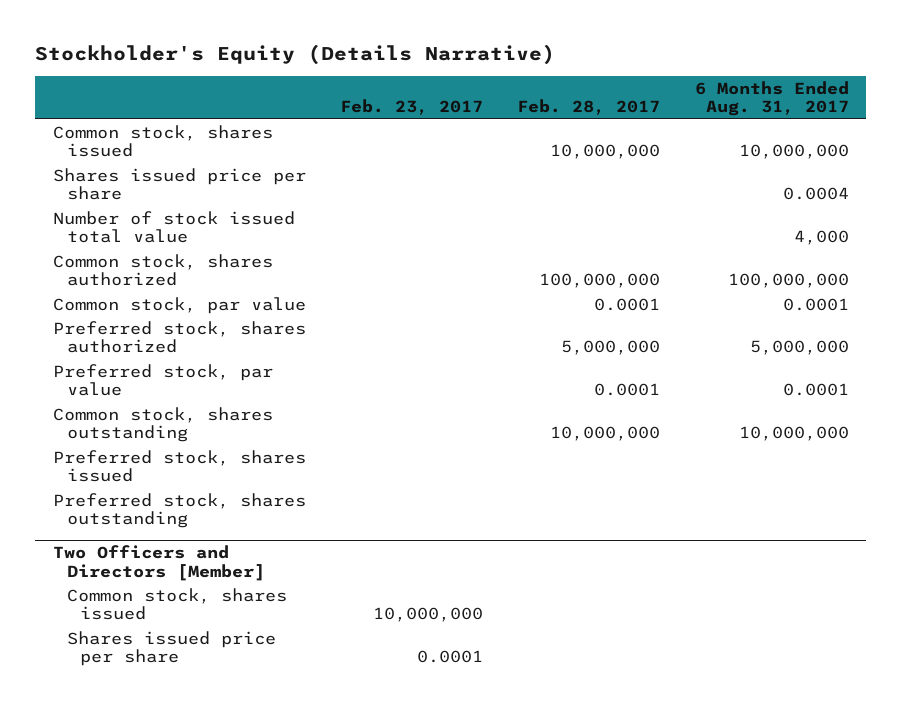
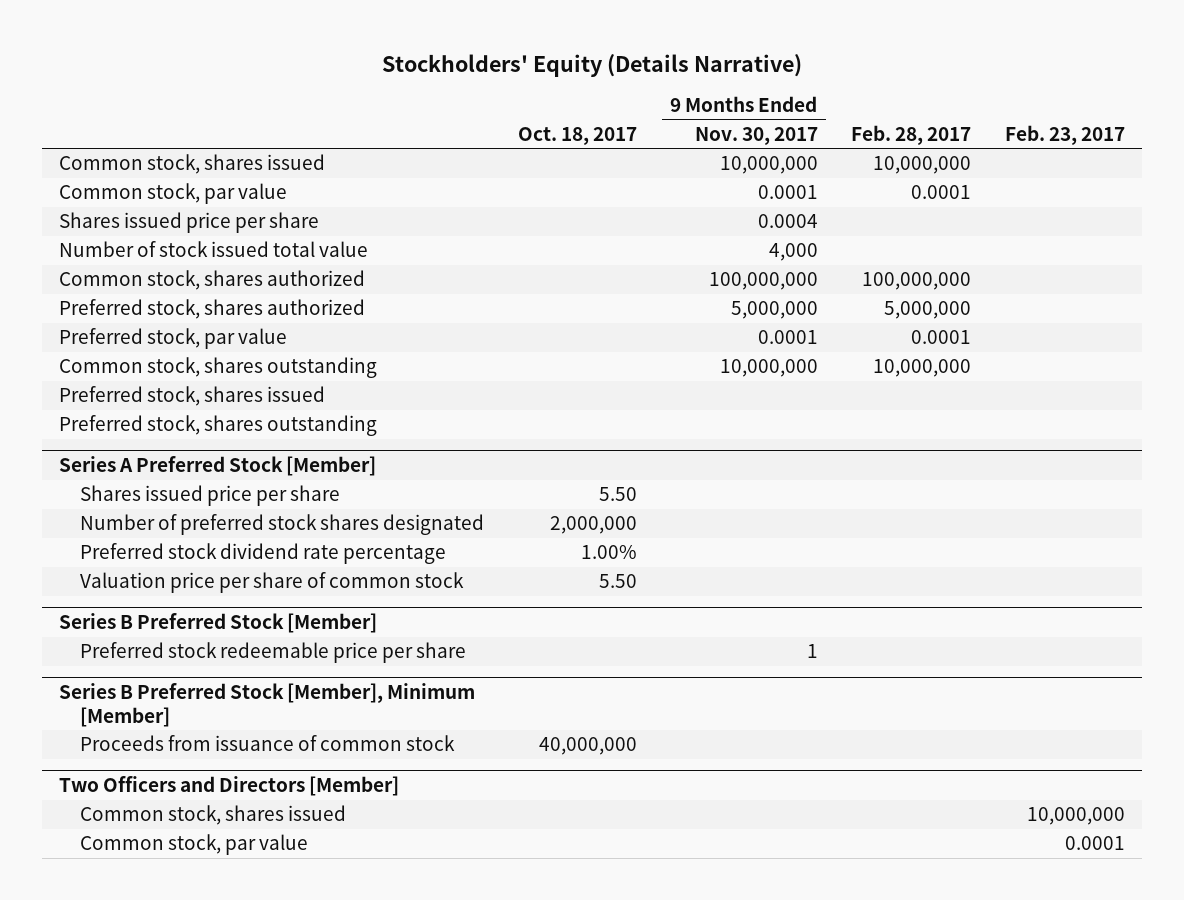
- Stockholder's Equity (Details Narrative)
+ Stockholders' Equity (Details Narrative)
- | Feb. 23, 2017 | Feb. 28, 2017 | 6 Months Ended Aug. 31, 2017
+ | Oct. 18, 2017 | 9 Months Ended Nov. 30, 2017 | Feb. 28, 2017 | Feb. 23, 2017
moved up: Common stock, par value | | 0.0001 | 0.0001 |
+ Series A Preferred Stock [Member]
+ Shares issued price per share | 5.50 | | |
+ Number of preferred stock shares designated | 2,000,000 | | |
+ Preferred stock dividend rate percentage | 1.00% | | |
+ Valuation price per share of common stock | 5.50 | | |
+ Series B Preferred Stock [Member]
+ Preferred stock redeemable price per share | | 1 | |
+ Series B Preferred Stock [Member], Minimum [Member]
+ Proceeds from issuance of common stock | 40,000,000 | | |
@ Two Officers and Directors [Member]
- Shares issued price per share | 0.0001 | |
+ Common stock, par value | | | | 0.0001

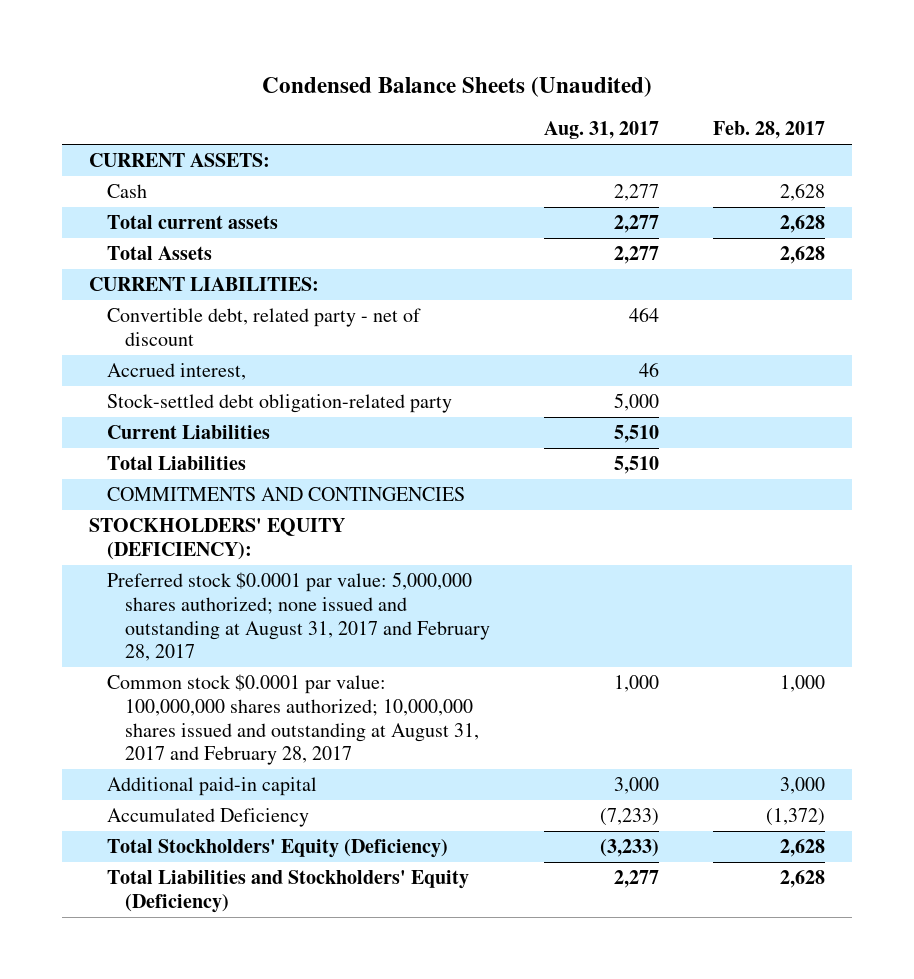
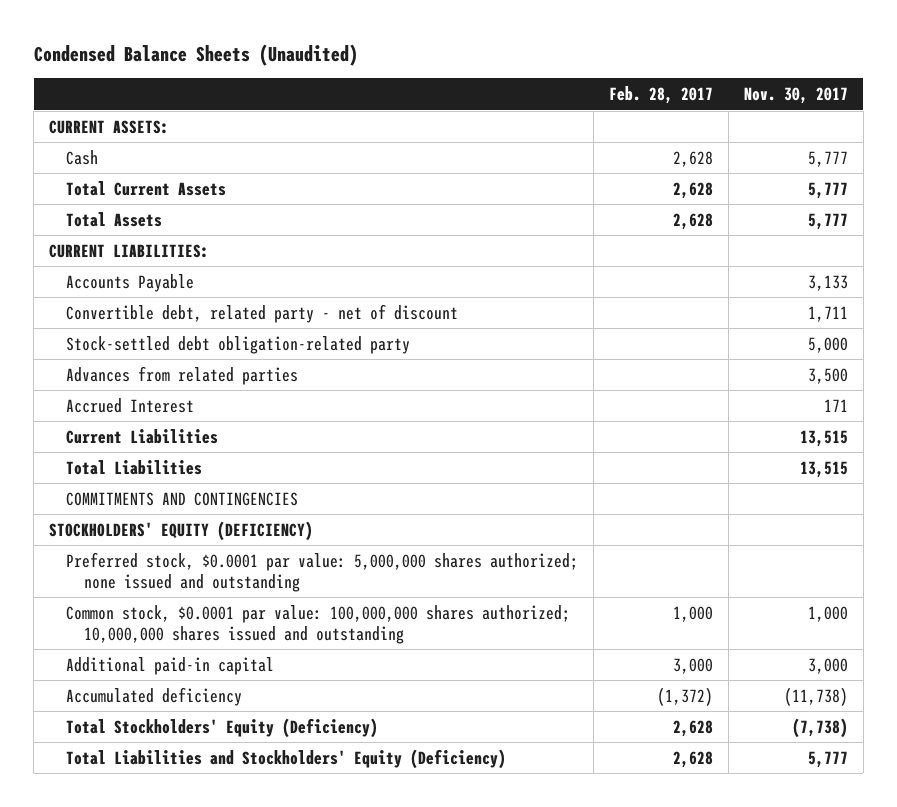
- | Aug. 31, 2017 | Feb. 28, 2017
+ | Feb. 28, 2017 | Nov. 30, 2017
- Total current assets | 2,277 | 2,628
+ Total Current Assets | 2,628 | 5,777
+ Accounts Payable | | 3,133
- Accrued interest, | 46 |
+ Advances from related parties | | 3,500
+ Accrued Interest | | 171
- STOCKHOLDERS' EQUITY (DEFICIENCY):
- Preferred stock $0.0001 par value: 5,000,000 shares authorized; none issued and outstanding at August 31, 2017 and February 28, 2017
- Common stock $0.0001 par value: 100,000,000 shares authorized; 10,000,000 shares issued and outstanding at August 31, 2017 and February 28, 2017 | 1,000 | 1,000
+ STOCKHOLDERS' EQUITY (DEFICIENCY)
+ Preferred stock, $0.0001 par value: 5,000,000 shares authorized; none issued and outstanding
+ Common stock, $0.0001 par value: 100,000,000 shares authorized; 10,000,000 shares issued and outstanding | 1,000 | 1,000
- Accumulated Deficiency | (7,233) | (1,372)
+ Accumulated deficiency | (1,372) | (11,738)

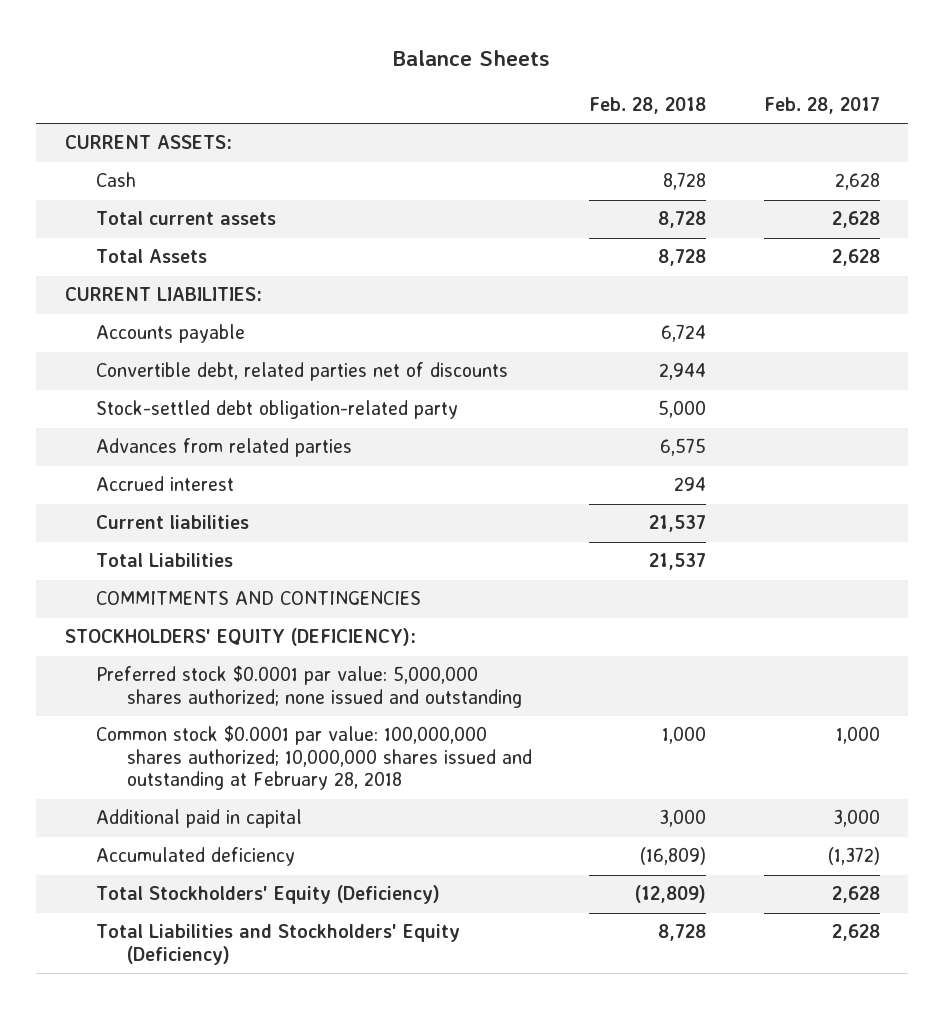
- Condensed Balance Sheets (Unaudited)
+ Balance Sheets
- | Feb. 28, 2017 | Nov. 30, 2017
+ | Feb. 28, 2018 | Feb. 28, 2017
- Total Current Assets | 2,628 | 5,777
+ Total current assets | 8,728 | 2,628
- Accounts Payable | | 3,133
- Convertible debt, related party - net of discount | | 1,711
+ Accounts payable | 6,724 |
+ Convertible debt, related parties net of discounts | 2,944 |
- Accrued Interest | | 171
- Current Liabilities | | 13,515
+ Accrued interest | 294 |
+ Current liabilities | 21,537 |
- STOCKHOLDERS' EQUITY (DEFICIENCY)
- Preferred stock, $0.0001 par value: 5,000,000 shares authorized; none issued and outstanding
- Common stock, $0.0001 par value: 100,000,000 shares authorized; 10,000,000 shares issued and outstanding | 1,000 | 1,000
- Additional paid-in capital | 3,000 | 3,000
+ STOCKHOLDERS' EQUITY (DEFICIENCY):
+ Preferred stock $0.0001 par value: 5,000,000 shares authorized; none issued and outstanding
+ Common stock $0.0001 par value: 100,000,000 shares authorized; 10,000,000 shares issued and outstanding at February 28, 2018 | 1,000 | 1,000
+ Additional paid in capital | 3,000 | 3,000

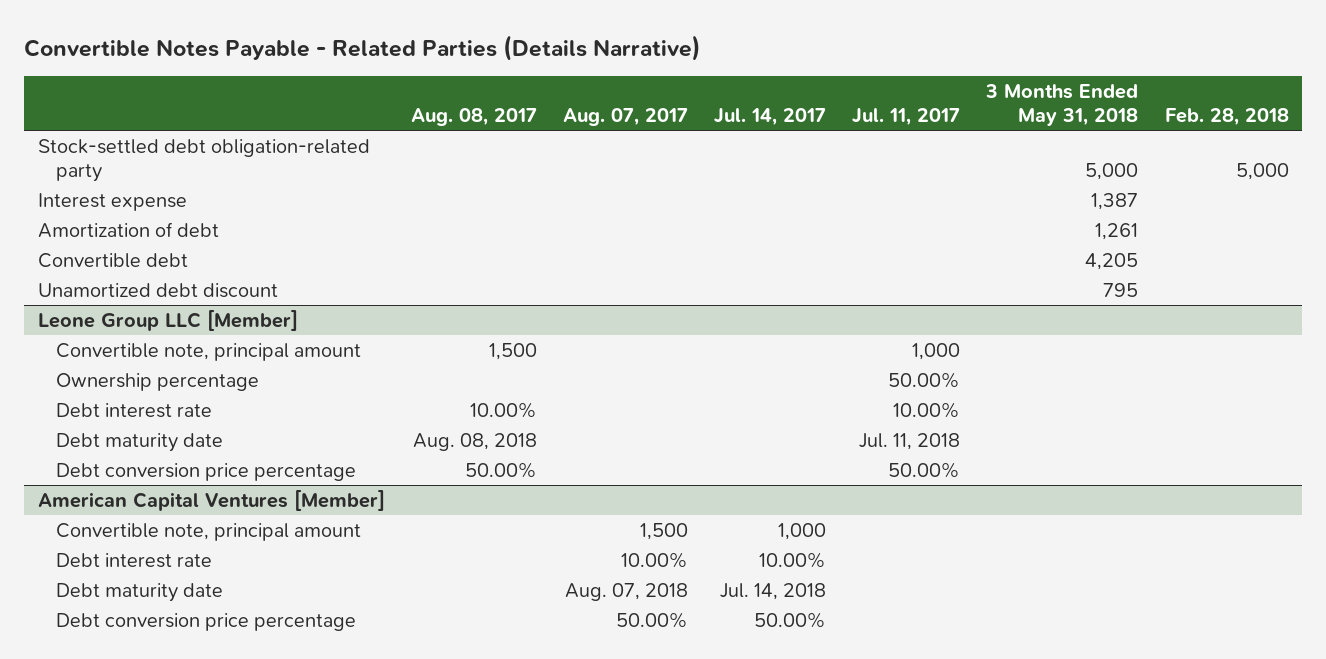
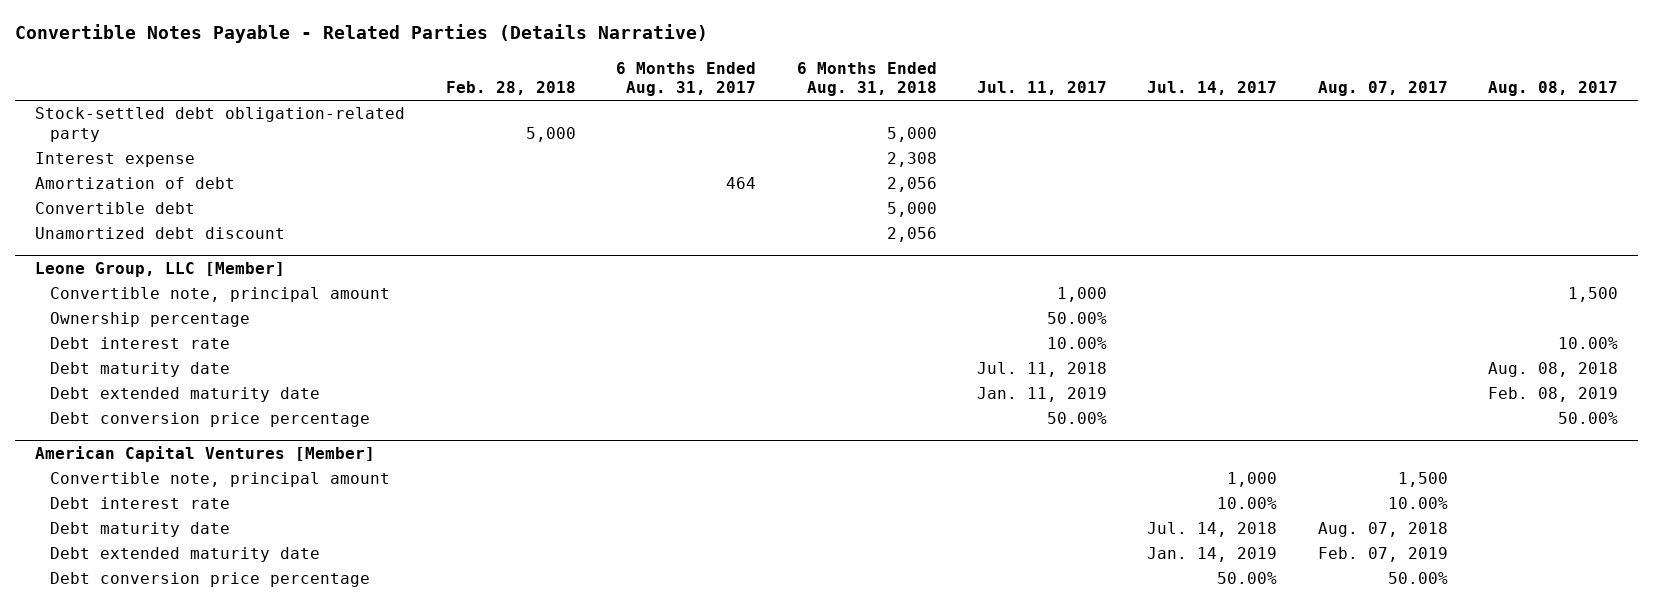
- | Aug. 08, 2017 | Aug. 07, 2017 | Jul. 14, 2017 | Jul. 11, 2017 | 3 Months Ended May 31, 2018 | Feb. 28, 2018
+ | Feb. 28, 2018 | 6 Months Ended Aug. 31, 2017 | 6 Months Ended Aug. 31, 2018 | Jul. 11, 2017 | Jul. 14, 2017 | Aug. 07, 2017 | Aug. 08, 2017
- Leone Group LLC [Member]
+ Leone Group, LLC [Member]
+ Debt extended maturity date | | | | Jan. 11, 2019 | | | Feb. 08, 2019
@ American Capital Ventures [Member]
+ Debt extended maturity date | | | | | Jan. 14, 2019 | Feb. 07, 2019 |

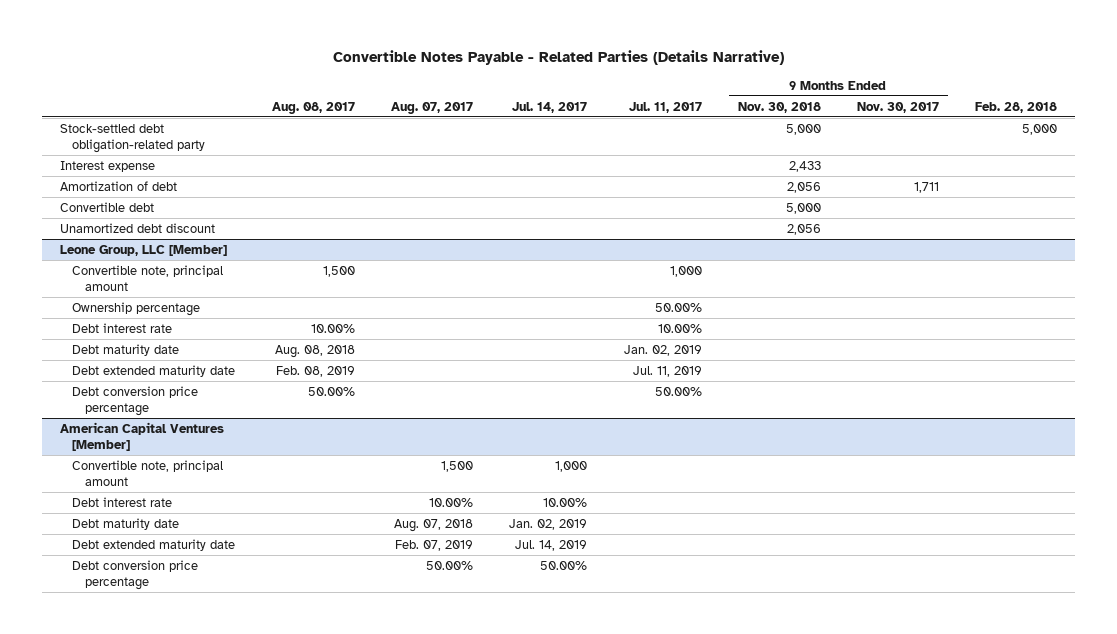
- | Feb. 28, 2018 | 6 Months Ended Aug. 31, 2017 | 6 Months Ended Aug. 31, 2018 | Jul. 11, 2017 | Jul. 14, 2017 | Aug. 07, 2017 | Aug. 08, 2017
+ | Aug. 08, 2017 | Aug. 07, 2017 | Jul. 14, 2017 | Jul. 11, 2017 | 9 Months Ended Nov. 30, 2018 | 9 Months Ended Nov. 30, 2017 | Feb. 28, 2018
@ Leone Group, LLC [Member]
- Debt maturity date | | | | Jul. 11, 2018 | | | Aug. 08, 2018
- Debt extended maturity date | | | | Jan. 11, 2019 | | | Feb. 08, 2019
+ Debt maturity date | Aug. 08, 2018 | | | Jan. 02, 2019 | | |
+ Debt extended maturity date | Feb. 08, 2019 | | | Jul. 11, 2019 | | |
@ American Capital Ventures [Member]
- Debt maturity date | | | | | Jul. 14, 2018 | Aug. 07, 2018 |
- Debt extended maturity date | | | | | Jan. 14, 2019 | Feb. 07, 2019 |
+ Debt maturity date | | Aug. 07, 2018 | Jan. 02, 2019 | | | |
+ Debt extended maturity date | | Feb. 07, 2019 | Jul. 14, 2019 | | | |

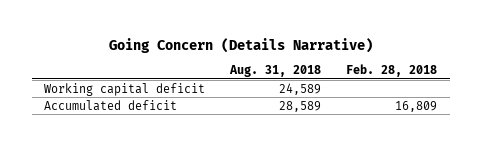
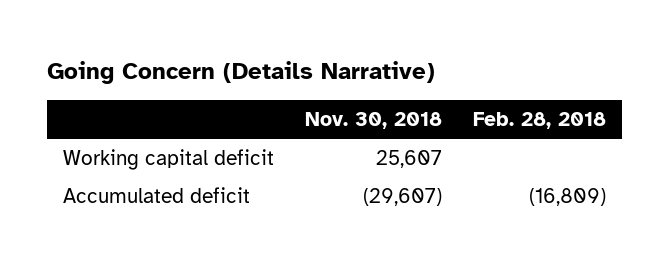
- | Aug. 31, 2018 | Feb. 28, 2018
+ | Nov. 30, 2018 | Feb. 28, 2018
- Accumulated deficit | 28,589 | 16,809
+ Accumulated deficit | (29,607) | (16,809)

